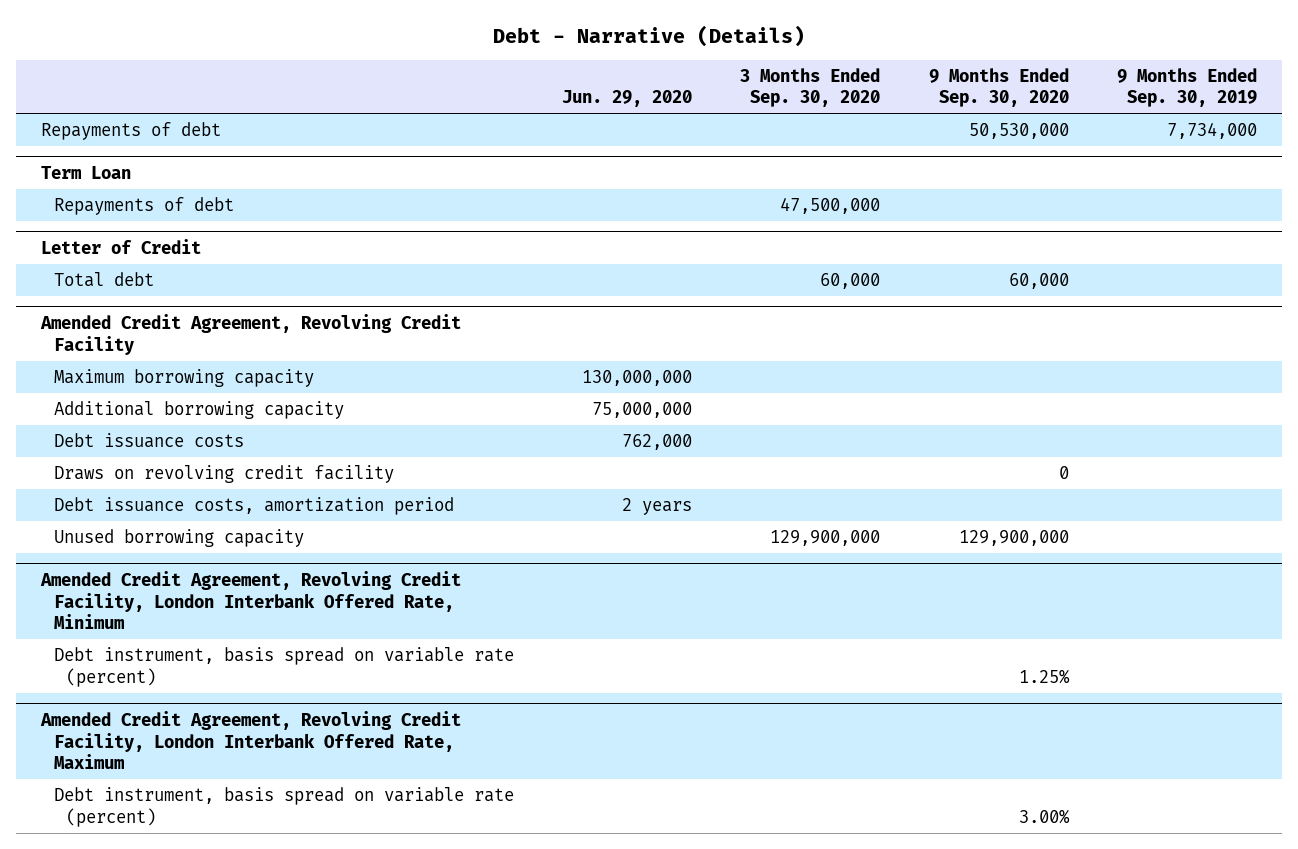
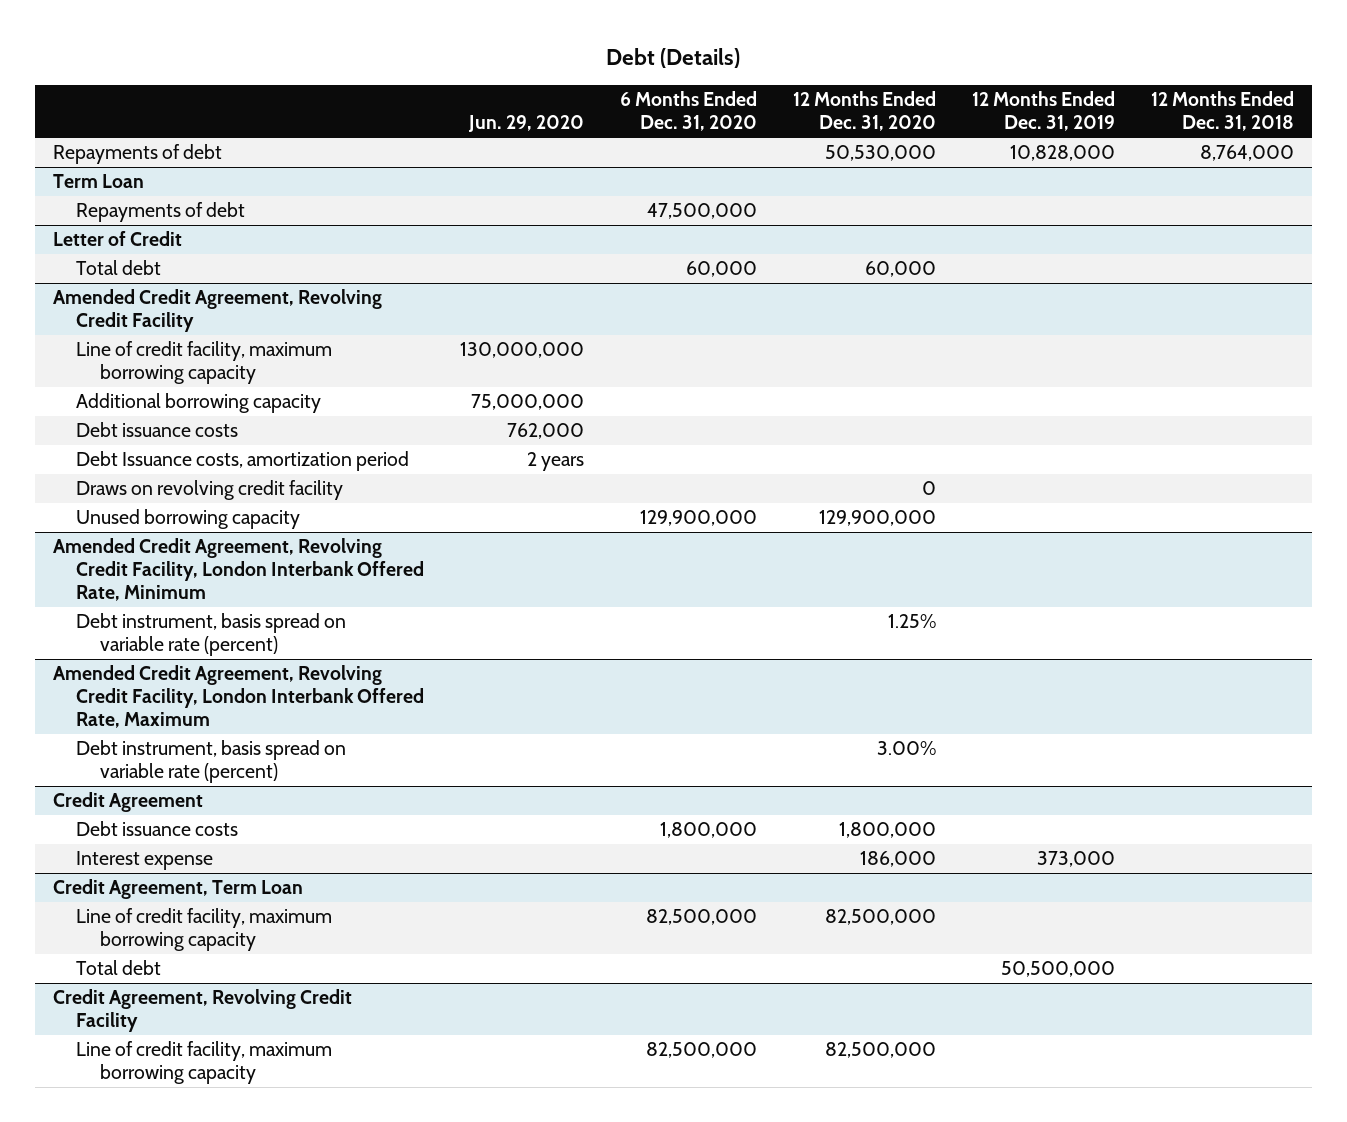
- Debt - Narrative (Details)
+ Debt (Details)
- | Jun. 29, 2020 | 3 Months Ended Sep. 30, 2020 | 9 Months Ended Sep. 30, 2020 | 9 Months Ended Sep. 30, 2019
+ | Jun. 29, 2020 | 6 Months Ended Dec. 31, 2020 | 12 Months Ended Dec. 31, 2020 | 12 Months Ended Dec. 31, 2019 | 12 Months Ended Dec. 31, 2018
@ Amended Credit Agreement, Revolving Credit Facility
- Maximum borrowing capacity | 130,000,000 | | |
+ Line of credit facility, maximum borrowing capacity | 130,000,000 | | | |
+ Debt Issuance costs, amortization period | 2 years | | | |
- Debt issuance costs, amortization period | 2 years | | |
+ Credit Agreement
+ Debt issuance costs | | 1,800,000 | 1,800,000 | |
+ Interest expense | | | 186,000 | 373,000 |
+ Credit Agreement, Term Loan
+ Line of credit facility, maximum borrowing capacity | | 82,500,000 | 82,500,000 | |
+ Total debt | | | | 50,500,000 |
+ Credit Agreement, Revolving Credit Facility
+ Line of credit facility, maximum borrowing capacity | | 82,500,000 | 82,500,000 | |

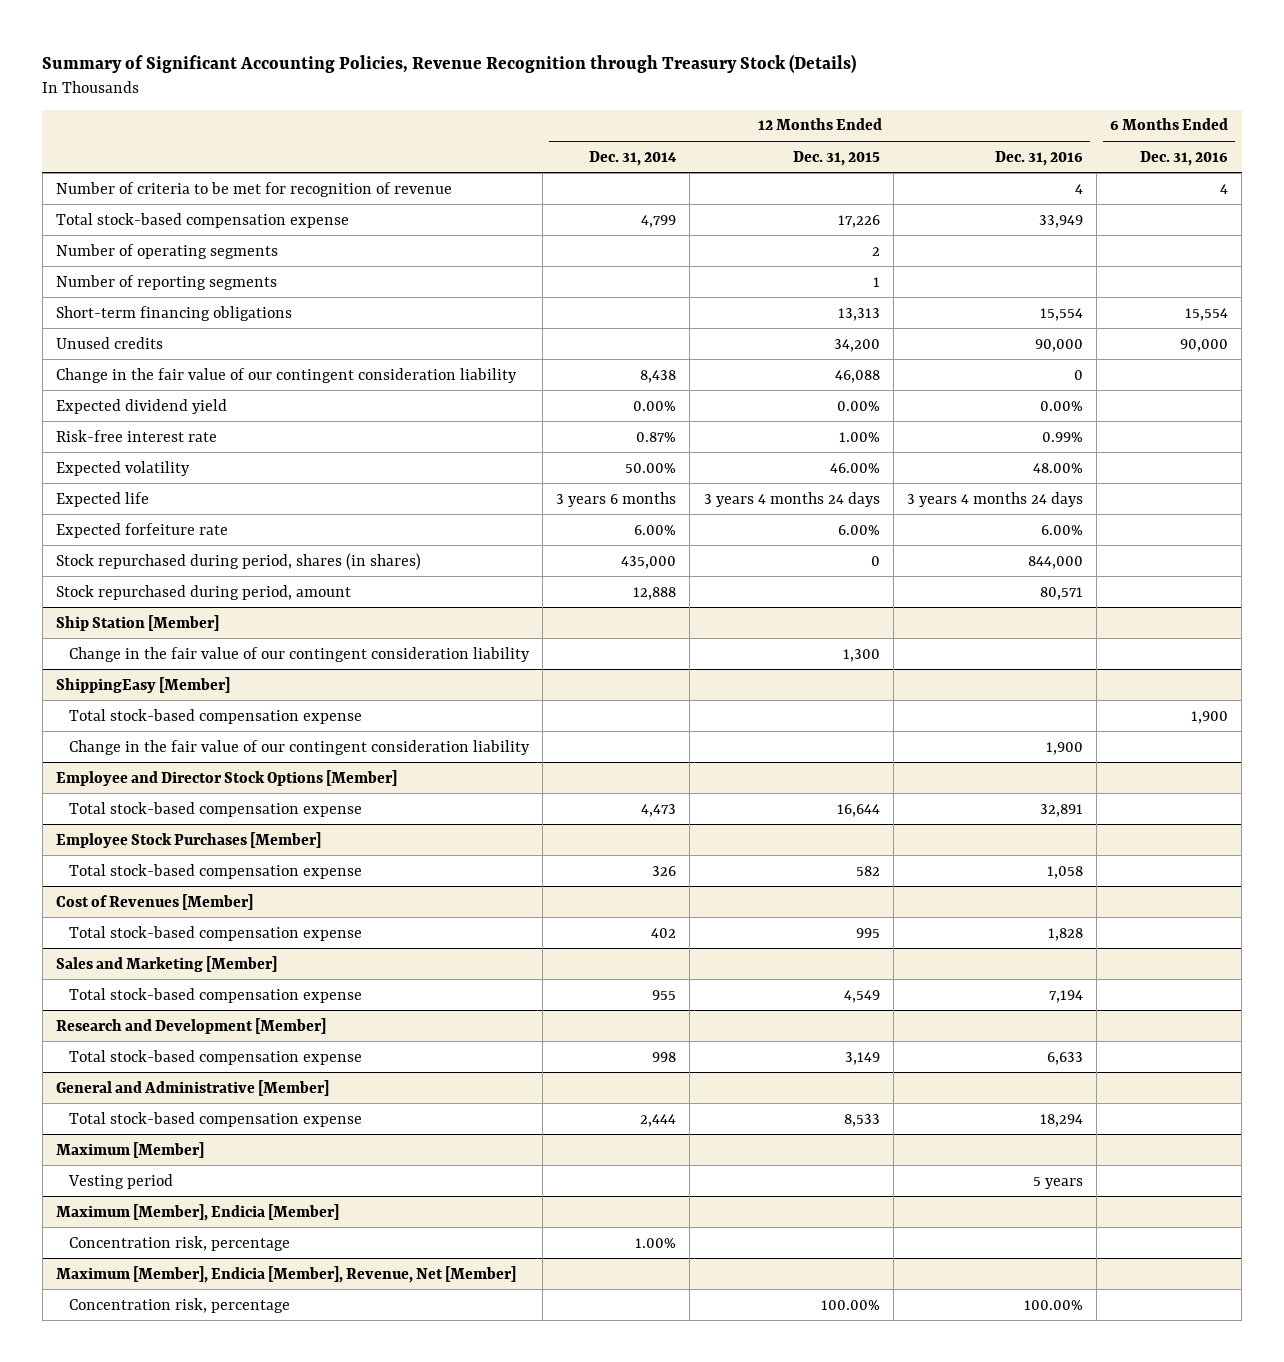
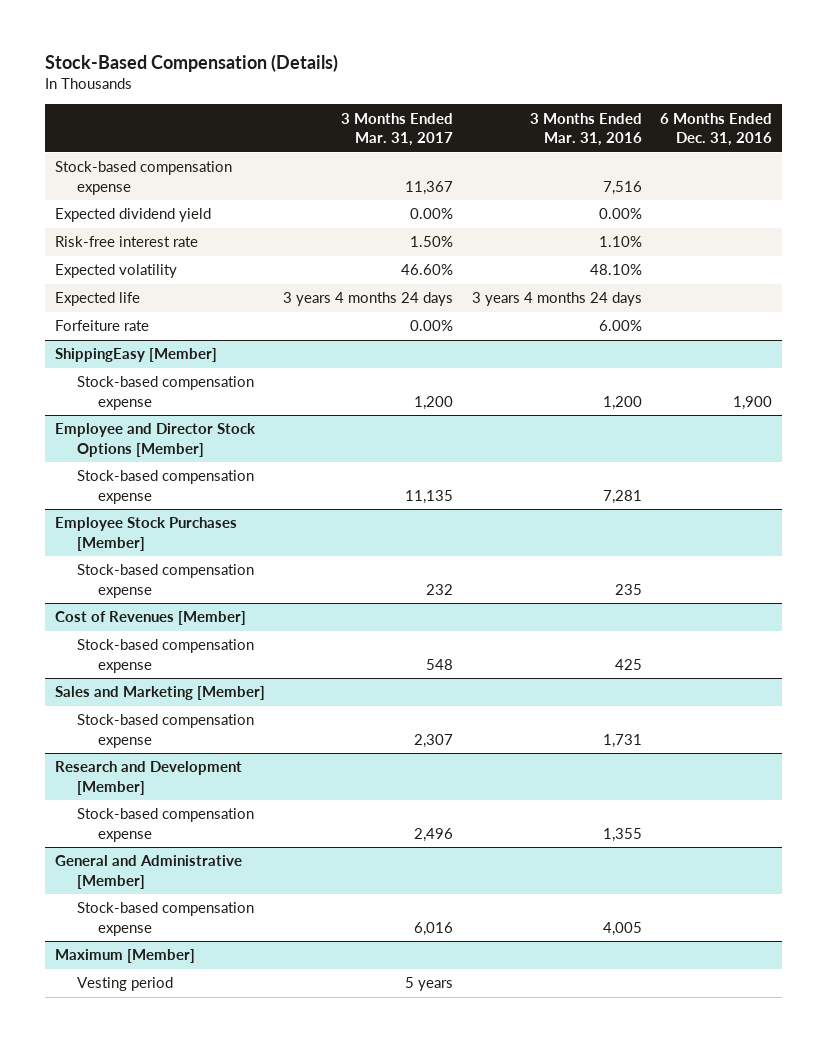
- Summary of Significant Accounting Policies, Revenue Recognition through Treasury Stock (Details)
+ Stock-Based Compensation (Details)
- | 12 Months Ended Dec. 31, 2014 | 12 Months Ended Dec. 31, 2015 | 12 Months Ended Dec. 31, 2016 | 6 Months Ended Dec. 31, 2016
+ | 3 Months Ended Mar. 31, 2017 | 3 Months Ended Mar. 31, 2016 | 6 Months Ended Dec. 31, 2016
- Number of criteria to be met for recognition of revenue | | | 4 | 4
- Total stock-based compensation expense | 4,799 | 17,226 | 33,949 |
- Number of operating segments | | 2 | |
- Number of reporting segments | | 1 | |
- Short-term financing obligations | | 13,313 | 15,554 | 15,554
- Unused credits | | 34,200 | 90,000 | 90,000
- Change in the fair value of our contingent consideration liability | 8,438 | 46,088 | 0 |
+ Stock-based compensation expense | 11,367 | 7,516 |
- Expected forfeiture rate | 6.00% | 6.00% | 6.00% |
- Stock repurchased during period, shares (in shares) | 435,000 | 0 | 844,000 |
- Stock repurchased during period, amount | 12,888 | | 80,571 |
- Ship Station [Member]
- Change in the fair value of our contingent consideration liability | | 1,300 | |
+ Forfeiture rate | 0.00% | 6.00% |
@ ShippingEasy [Member]
- Total stock-based compensation expense | | | | 1,900
- Change in the fair value of our contingent consideration liability | | | 1,900 |
+ Stock-based compensation expense | 1,200 | 1,200 | 1,900
@ Employee and Director Stock Options [Member]
- Total stock-based compensation expense | 4,473 | 16,644 | 32,891 |
+ Stock-based compensation expense | 11,135 | 7,281 |
@ Employee Stock Purchases [Member]
- Total stock-based compensation expense | 326 | 582 | 1,058 |
+ Stock-based compensation expense | 232 | 235 |
@ Cost of Revenues [Member]
- Total stock-based compensation expense | 402 | 995 | 1,828 |
+ Stock-based compensation expense | 548 | 425 |
@ Sales and Marketing [Member]
- Total stock-based compensation expense | 955 | 4,549 | 7,194 |
+ Stock-based compensation expense | 2,307 | 1,731 |
@ Research and Development [Member]
- Total stock-based compensation expense | 998 | 3,149 | 6,633 |
+ Stock-based compensation expense | 2,496 | 1,355 |
@ General and Administrative [Member]
- Total stock-based compensation expense | 2,444 | 8,533 | 18,294 |
+ Stock-based compensation expense | 6,016 | 4,005 |
- Maximum [Member], Endicia [Member]
- Concentration risk, percentage | 1.00% | | |
- Maximum [Member], Endicia [Member], Revenue, Net [Member]
- Concentration risk, percentage | | 100.00% | 100.00% |

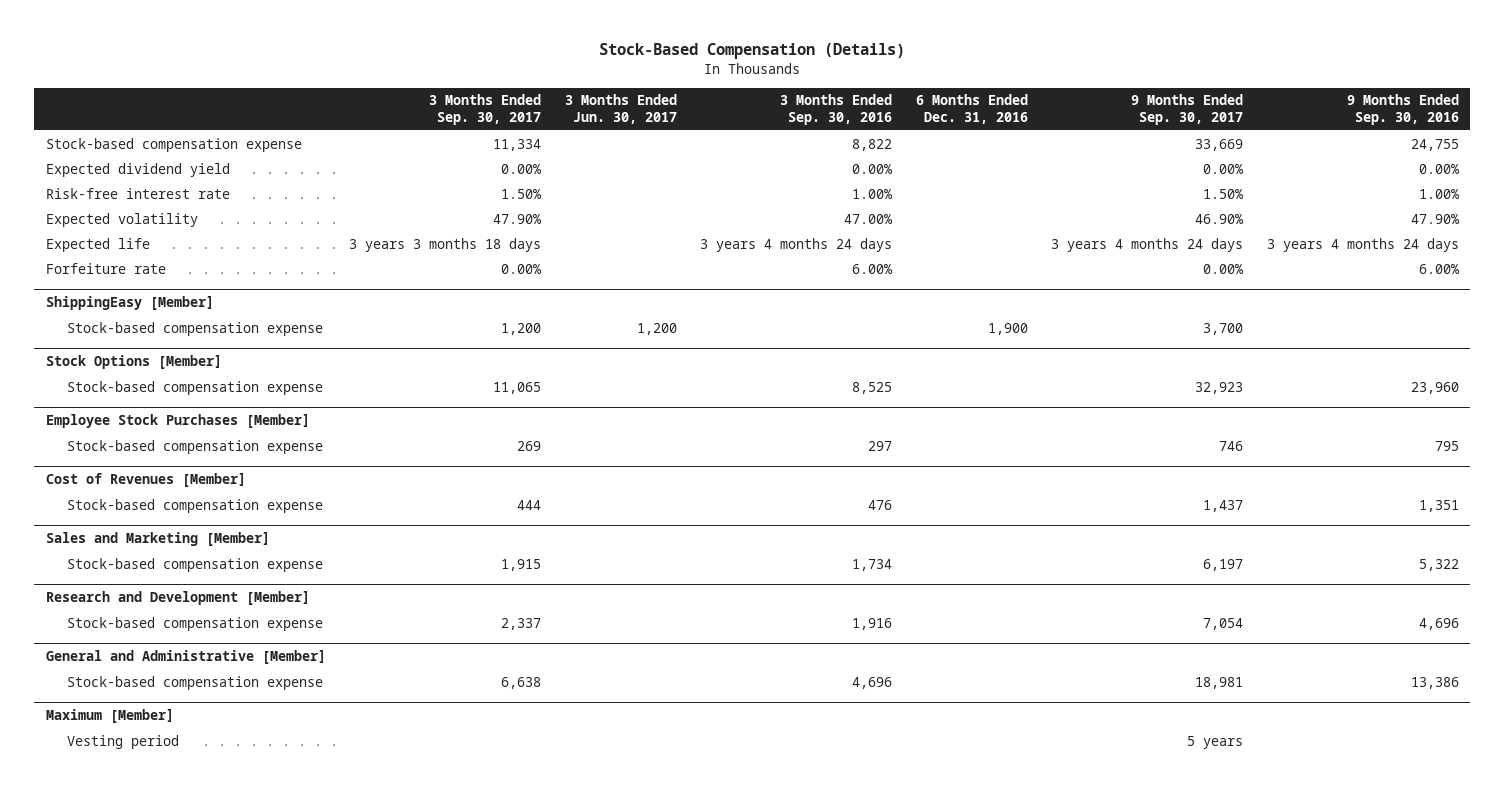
- | 3 Months Ended Mar. 31, 2017 | 3 Months Ended Mar. 31, 2016 | 6 Months Ended Dec. 31, 2016
+ | 3 Months Ended Sep. 30, 2017 | 3 Months Ended Jun. 30, 2017 | 3 Months Ended Sep. 30, 2016 | 6 Months Ended Dec. 31, 2016 | 9 Months Ended Sep. 30, 2017 | 9 Months Ended Sep. 30, 2016
- Employee and Director Stock Options [Member]
+ Stock Options [Member]

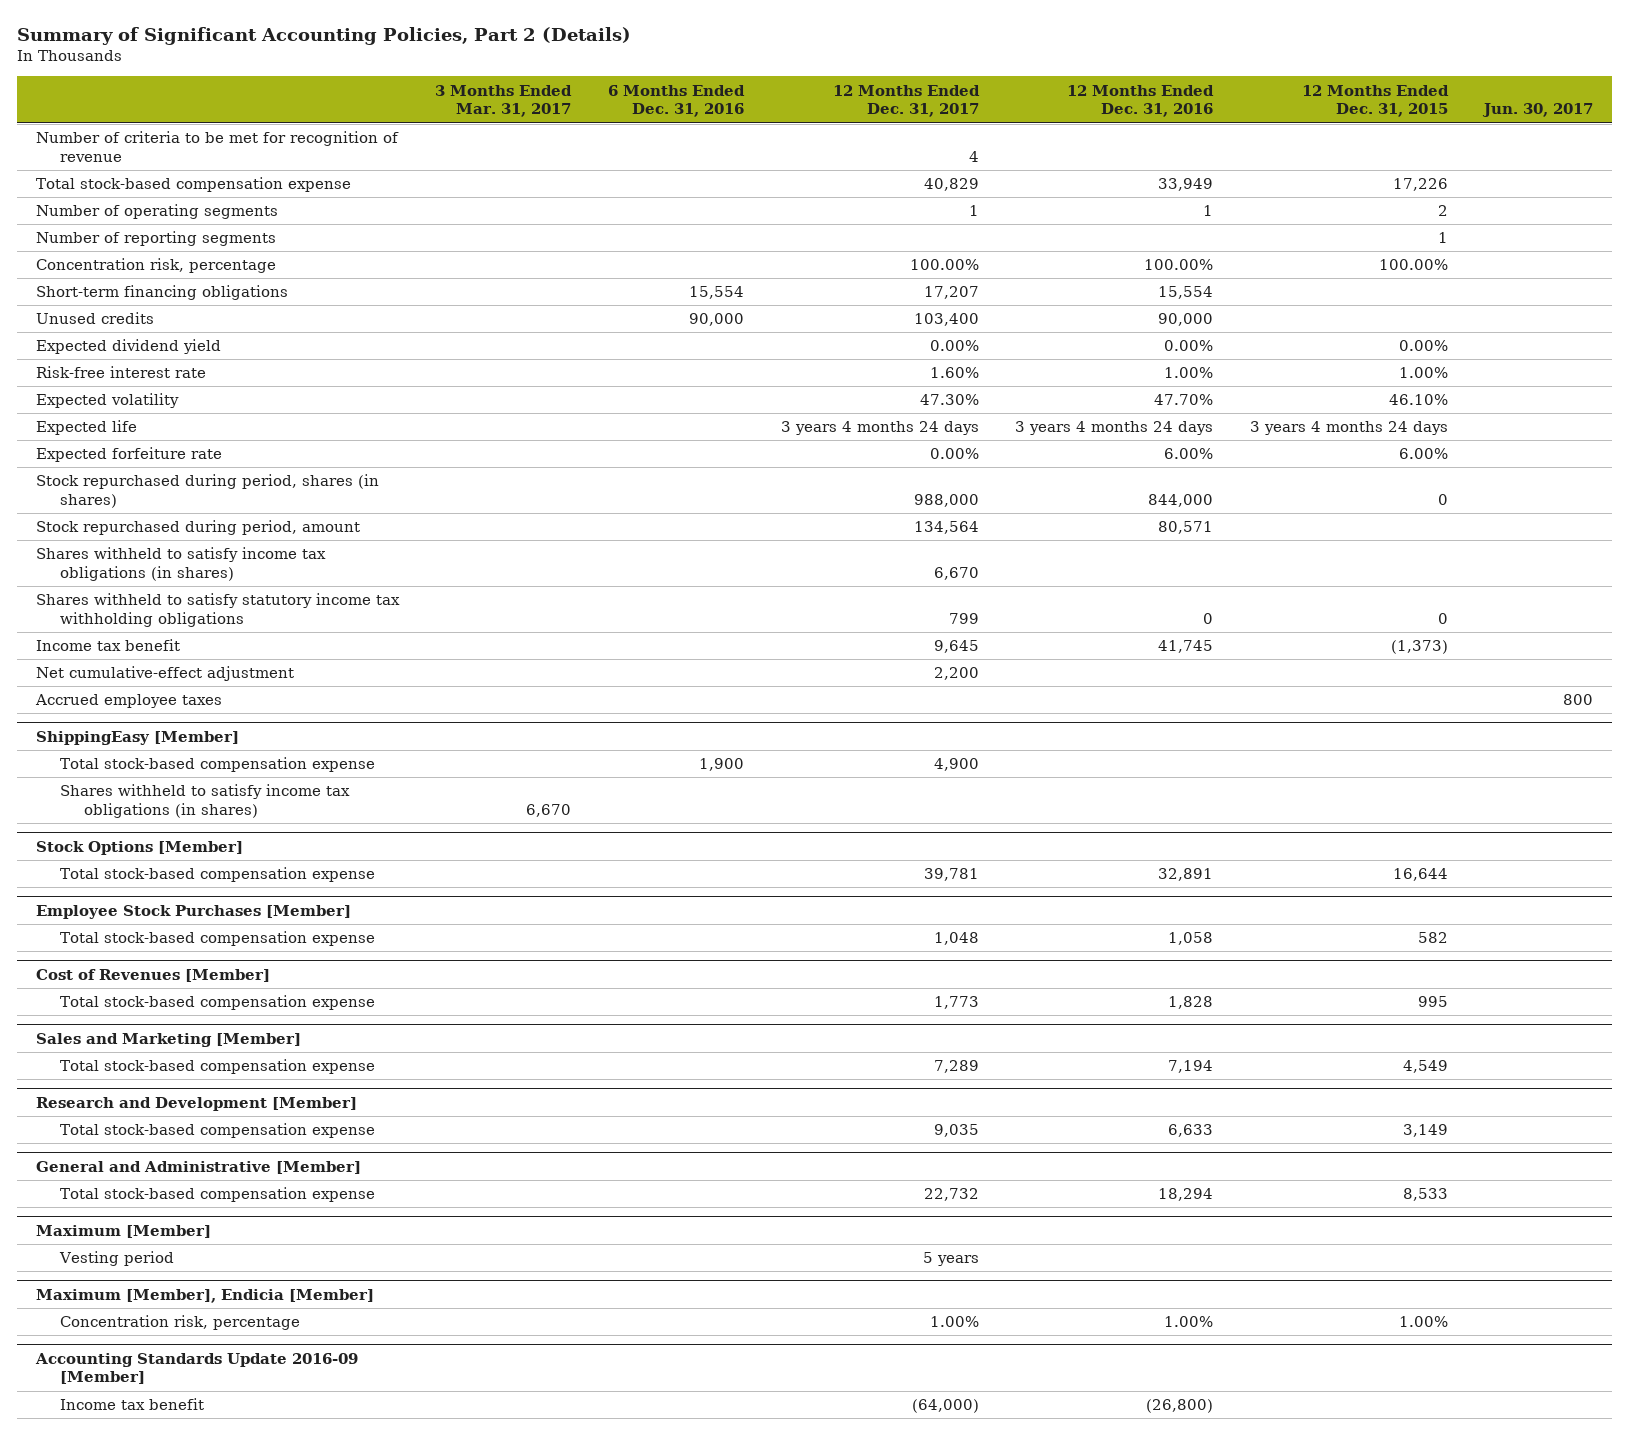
- Stock-Based Compensation (Details)
+ Summary of Significant Accounting Policies, Part 2 (Details)
- | 3 Months Ended Sep. 30, 2017 | 3 Months Ended Jun. 30, 2017 | 3 Months Ended Sep. 30, 2016 | 6 Months Ended Dec. 31, 2016 | 9 Months Ended Sep. 30, 2017 | 9 Months Ended Sep. 30, 2016
+ | 3 Months Ended Mar. 31, 2017 | 6 Months Ended Dec. 31, 2016 | 12 Months Ended Dec. 31, 2017 | 12 Months Ended Dec. 31, 2016 | 12 Months Ended Dec. 31, 2015 | Jun. 30, 2017
- Stock-based compensation expense | 11,334 | | 8,822 | | 33,669 | 24,755
+ Number of criteria to be met for recognition of revenue | | | 4 | | |
+ Total stock-based compensation expense | | | 40,829 | 33,949 | 17,226 |
+ Number of operating segments | | | 1 | 1 | 2 |
+ Number of reporting segments | | | | | 1 |
+ Concentration risk, percentage | | | 100.00% | 100.00% | 100.00% |
+ Short-term financing obligations | | 15,554 | 17,207 | 15,554 | |
+ Unused credits | | 90,000 | 103,400 | 90,000 | |
- Forfeiture rate | 0.00% | | 6.00% | | 0.00% | 6.00%
+ Expected forfeiture rate | | | 0.00% | 6.00% | 6.00% |
+ Stock repurchased during period, shares (in shares) | | | 988,000 | 844,000 | 0 |
+ Stock repurchased during period, amount | | | 134,564 | 80,571 | |
+ Shares withheld to satisfy income tax obligations (in shares) | | | 6,670 | | |
+ Shares withheld to satisfy statutory income tax withholding obligations | | | 799 | 0 | 0 |
+ Income tax benefit | | | 9,645 | 41,745 | (1,373) |
+ Net cumulative-effect adjustment | | | 2,200 | | |
+ Accrued employee taxes | | | | | | 800
@ ShippingEasy [Member]
- Stock-based compensation expense | 1,200 | 1,200 | | 1,900 | 3,700 |
+ Total stock-based compensation expense | | 1,900 | 4,900 | | |
+ Shares withheld to satisfy income tax obligations (in shares) | 6,670 | | | | |
@ Stock Options [Member]
- Stock-based compensation expense | 11,065 | | 8,525 | | 32,923 | 23,960
+ Total stock-based compensation expense | | | 39,781 | 32,891 | 16,644 |
@ Employee Stock Purchases [Member]
- Stock-based compensation expense | 269 | | 297 | | 746 | 795
+ Total stock-based compensation expense | | | 1,048 | 1,058 | 582 |
@ Cost of Revenues [Member]
- Stock-based compensation expense | 444 | | 476 | | 1,437 | 1,351
+ Total stock-based compensation expense | | | 1,773 | 1,828 | 995 |
@ Sales and Marketing [Member]
- Stock-based compensation expense | 1,915 | | 1,734 | | 6,197 | 5,322
+ Total stock-based compensation expense | | | 7,289 | 7,194 | 4,549 |
@ Research and Development [Member]
- Stock-based compensation expense | 2,337 | | 1,916 | | 7,054 | 4,696
+ Total stock-based compensation expense | | | 9,035 | 6,633 | 3,149 |
@ General and Administrative [Member]
- Stock-based compensation expense | 6,638 | | 4,696 | | 18,981 | 13,386
+ Total stock-based compensation expense | | | 22,732 | 18,294 | 8,533 |
+ Maximum [Member], Endicia [Member]
+ Concentration risk, percentage | | | 1.00% | 1.00% | 1.00% |
+ Accounting Standards Update 2016-09 [Member]
+ Income tax benefit | | | (64,000) | (26,800) | |

